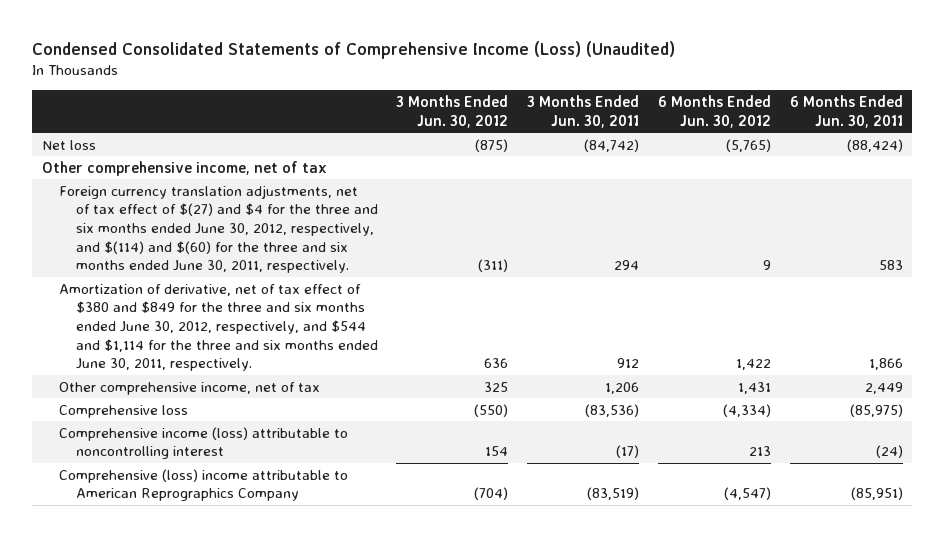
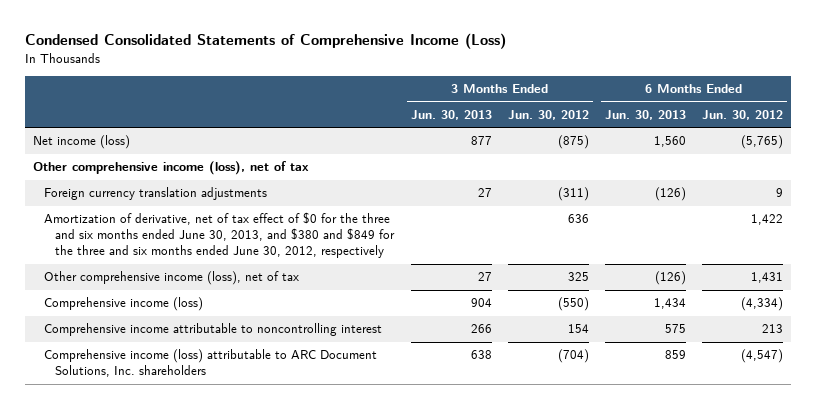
- Condensed Consolidated Statements of Comprehensive Income (Loss) (Unaudited)
+ Condensed Consolidated Statements of Comprehensive Income (Loss)
- | 3 Months Ended Jun. 30, 2012 | 3 Months Ended Jun. 30, 2011 | 6 Months Ended Jun. 30, 2012 | 6 Months Ended Jun. 30, 2011
+ | 3 Months Ended Jun. 30, 2013 | 3 Months Ended Jun. 30, 2012 | 6 Months Ended Jun. 30, 2013 | 6 Months Ended Jun. 30, 2012
- Net loss | (875) | (84,742) | (5,765) | (88,424)
- Other comprehensive income, net of tax
- Foreign currency translation adjustments, net of tax effect of $(27) and $4 for the three and six months ended June 30, 2012, respectively, and $(114) and $(60) for the three and six months ended June 30, 2011, respectively. | (311) | 294 | 9 | 583
- Amortization of derivative, net of tax effect of $380 and $849 for the three and six months ended June 30, 2012, respectively, and $544 and $1,114 for the three and six months ended June 30, 2011, respectively. | 636 | 912 | 1,422 | 1,866
- Other comprehensive income, net of tax | 325 | 1,206 | 1,431 | 2,449
- Comprehensive loss | (550) | (83,536) | (4,334) | (85,975)
- Comprehensive income (loss) attributable to noncontrolling interest | 154 | (17) | 213 | (24)
- Comprehensive (loss) income attributable to American Reprographics Company | (704) | (83,519) | (4,547) | (85,951)
+ Net income (loss) | 877 | (875) | 1,560 | (5,765)
+ Other comprehensive income (loss), net of tax
+ Foreign currency translation adjustments | 27 | (311) | (126) | 9
+ Amortization of derivative, net of tax effect of $0 for the three and six months ended June 30, 2013, and $380 and $849 for the three and six months ended June 30, 2012, respectively | | 636 | | 1,422
+ Other comprehensive income (loss), net of tax | 27 | 325 | (126) | 1,431
+ Comprehensive income (loss) | 904 | (550) | 1,434 | (4,334)
+ Comprehensive income attributable to noncontrolling interest | 266 | 154 | 575 | 213
+ Comprehensive income (loss) attributable to ARC Document Solutions, Inc. shareholders | 638 | (704) | 859 | (4,547)

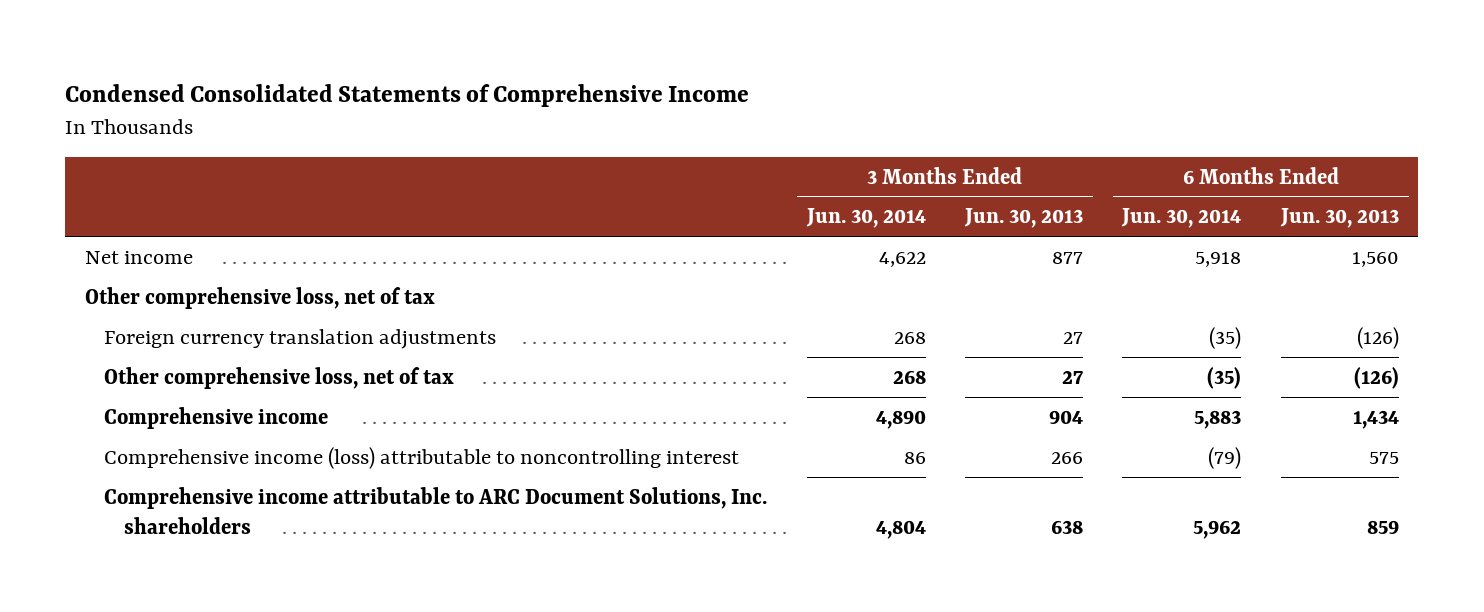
- Condensed Consolidated Statements of Comprehensive Income (Loss)
+ Condensed Consolidated Statements of Comprehensive Income
- | 3 Months Ended Jun. 30, 2013 | 3 Months Ended Jun. 30, 2012 | 6 Months Ended Jun. 30, 2013 | 6 Months Ended Jun. 30, 2012
+ | 3 Months Ended Jun. 30, 2014 | 3 Months Ended Jun. 30, 2013 | 6 Months Ended Jun. 30, 2014 | 6 Months Ended Jun. 30, 2013
- Net income (loss) | 877 | (875) | 1,560 | (5,765)
- Other comprehensive income (loss), net of tax
+ Net income | 4,622 | 877 | 5,918 | 1,560
+ Other comprehensive loss, net of tax
- Amortization of derivative, net of tax effect of $0 for the three and six months ended June 30, 2013, and $380 and $849 for the three and six months ended June 30, 2012, respectively | | 636 | | 1,422
- Other comprehensive income (loss), net of tax | 27 | 325 | (126) | 1,431
- Comprehensive income (loss) | 904 | (550) | 1,434 | (4,334)
- Comprehensive income attributable to noncontrolling interest | 266 | 154 | 575 | 213
- Comprehensive income (loss) attributable to ARC Document Solutions, Inc. shareholders | 638 | (704) | 859 | (4,547)
+ Other comprehensive loss, net of tax | 268 | 27 | (35) | (126)
+ Comprehensive income | 4,890 | 904 | 5,883 | 1,434
+ Comprehensive income (loss) attributable to noncontrolling interest | 86 | 266 | (79) | 575
+ Comprehensive income attributable to ARC Document Solutions, Inc. shareholders | 4,804 | 638 | 5,962 | 859

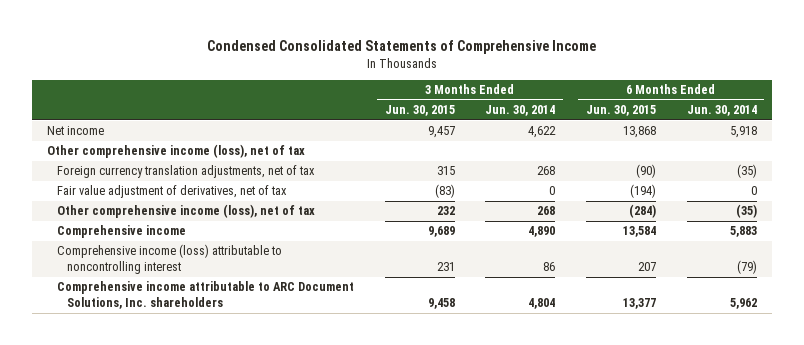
- | 3 Months Ended Jun. 30, 2014 | 3 Months Ended Jun. 30, 2013 | 6 Months Ended Jun. 30, 2014 | 6 Months Ended Jun. 30, 2013
+ | 3 Months Ended Jun. 30, 2015 | 3 Months Ended Jun. 30, 2014 | 6 Months Ended Jun. 30, 2015 | 6 Months Ended Jun. 30, 2014
- Other comprehensive loss, net of tax
- Foreign currency translation adjustments | 268 | 27 | (35) | (126)
- Other comprehensive loss, net of tax | 268 | 27 | (35) | (126)
+ Other comprehensive income (loss), net of tax
+ Foreign currency translation adjustments, net of tax | 315 | 268 | (90) | (35)
+ Fair value adjustment of derivatives, net of tax | (83) | 0 | (194) | 0
+ Other comprehensive income (loss), net of tax | 232 | 268 | (284) | (35)

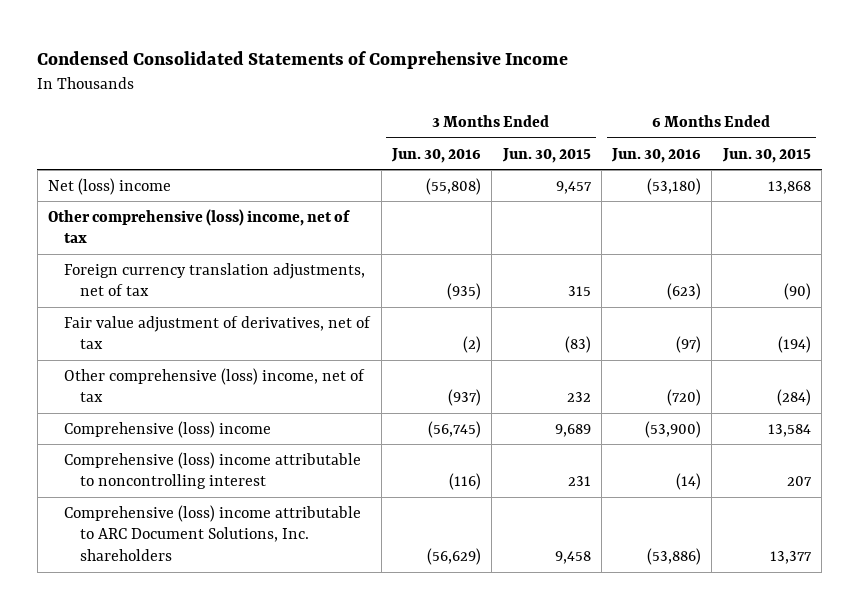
- | 3 Months Ended Jun. 30, 2015 | 3 Months Ended Jun. 30, 2014 | 6 Months Ended Jun. 30, 2015 | 6 Months Ended Jun. 30, 2014
+ | 3 Months Ended Jun. 30, 2016 | 3 Months Ended Jun. 30, 2015 | 6 Months Ended Jun. 30, 2016 | 6 Months Ended Jun. 30, 2015
- Net income | 9,457 | 4,622 | 13,868 | 5,918
- Other comprehensive income (loss), net of tax
+ Net (loss) income | (55,808) | 9,457 | (53,180) | 13,868
+ Other comprehensive (loss) income, net of tax
- Other comprehensive income (loss), net of tax | 232 | 268 | (284) | (35)
- Comprehensive income | 9,689 | 4,890 | 13,584 | 5,883
- Comprehensive income (loss) attributable to noncontrolling interest | 231 | 86 | 207 | (79)
- Comprehensive income attributable to ARC Document Solutions, Inc. shareholders | 9,458 | 4,804 | 13,377 | 5,962
+ Other comprehensive (loss) income, net of tax | (937) | 232 | (720) | (284)
+ Comprehensive (loss) income | (56,745) | 9,689 | (53,900) | 13,584
+ Comprehensive (loss) income attributable to noncontrolling interest | (116) | 231 | (14) | 207
+ Comprehensive (loss) income attributable to ARC Document Solutions, Inc. shareholders | (56,629) | 9,458 | (53,886) | 13,377

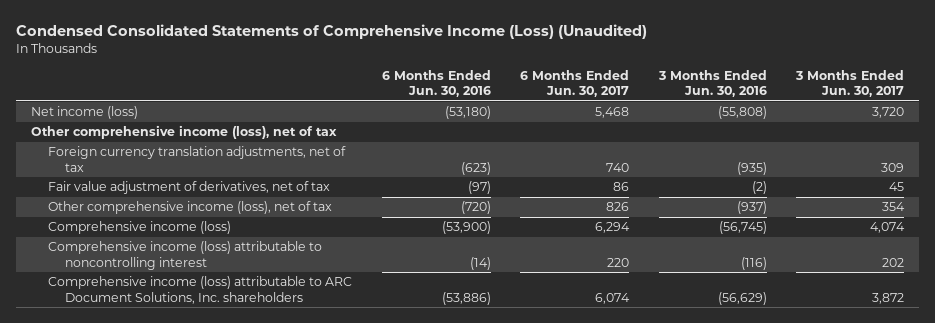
- Condensed Consolidated Statements of Comprehensive Income
+ Condensed Consolidated Statements of Comprehensive Income (Loss) (Unaudited)
- | 3 Months Ended Jun. 30, 2016 | 3 Months Ended Jun. 30, 2015 | 6 Months Ended Jun. 30, 2016 | 6 Months Ended Jun. 30, 2015
+ | 6 Months Ended Jun. 30, 2016 | 6 Months Ended Jun. 30, 2017 | 3 Months Ended Jun. 30, 2016 | 3 Months Ended Jun. 30, 2017
- Net (loss) income | (55,808) | 9,457 | (53,180) | 13,868
- Other comprehensive (loss) income, net of tax
+ Net income (loss) | (53,180) | 5,468 | (55,808) | 3,720
+ Other comprehensive income (loss), net of tax
- Other comprehensive (loss) income, net of tax | (937) | 232 | (720) | (284)
- Comprehensive (loss) income | (56,745) | 9,689 | (53,900) | 13,584
- Comprehensive (loss) income attributable to noncontrolling interest | (116) | 231 | (14) | 207
- Comprehensive (loss) income attributable to ARC Document Solutions, Inc. shareholders | (56,629) | 9,458 | (53,886) | 13,377
+ Other comprehensive income (loss), net of tax | (720) | 826 | (937) | 354
+ Comprehensive income (loss) | (53,900) | 6,294 | (56,745) | 4,074
+ Comprehensive income (loss) attributable to noncontrolling interest | (14) | 220 | (116) | 202
+ Comprehensive income (loss) attributable to ARC Document Solutions, Inc. shareholders | (53,886) | 6,074 | (56,629) | 3,872

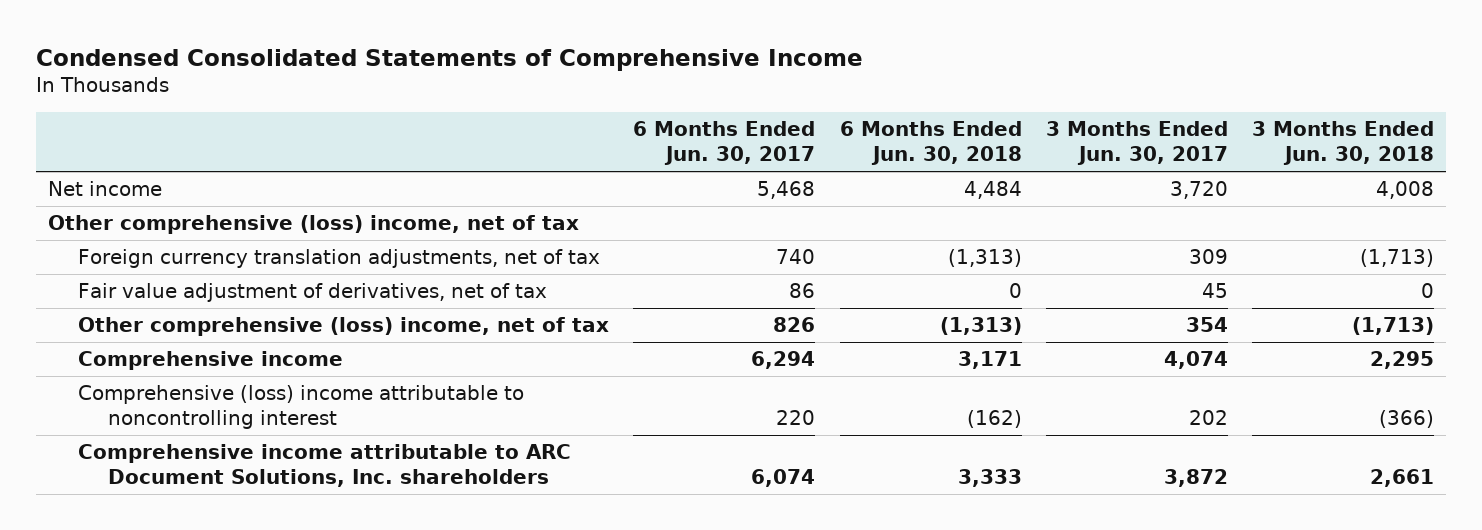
- Condensed Consolidated Statements of Comprehensive Income (Loss) (Unaudited)
+ Condensed Consolidated Statements of Comprehensive Income
- | 6 Months Ended Jun. 30, 2016 | 6 Months Ended Jun. 30, 2017 | 3 Months Ended Jun. 30, 2016 | 3 Months Ended Jun. 30, 2017
+ | 6 Months Ended Jun. 30, 2017 | 6 Months Ended Jun. 30, 2018 | 3 Months Ended Jun. 30, 2017 | 3 Months Ended Jun. 30, 2018
- Net income (loss) | (53,180) | 5,468 | (55,808) | 3,720
- Other comprehensive income (loss), net of tax
+ Net income | 5,468 | 4,484 | 3,720 | 4,008
+ Other comprehensive (loss) income, net of tax
- Other comprehensive income (loss), net of tax | (720) | 826 | (937) | 354
- Comprehensive income (loss) | (53,900) | 6,294 | (56,745) | 4,074
- Comprehensive income (loss) attributable to noncontrolling interest | (14) | 220 | (116) | 202
- Comprehensive income (loss) attributable to ARC Document Solutions, Inc. shareholders | (53,886) | 6,074 | (56,629) | 3,872
+ Other comprehensive (loss) income, net of tax | 826 | (1,313) | 354 | (1,713)
+ Comprehensive income | 6,294 | 3,171 | 4,074 | 2,295
+ Comprehensive (loss) income attributable to noncontrolling interest | 220 | (162) | 202 | (366)
+ Comprehensive income attributable to ARC Document Solutions, Inc. shareholders | 6,074 | 3,333 | 3,872 | 2,661

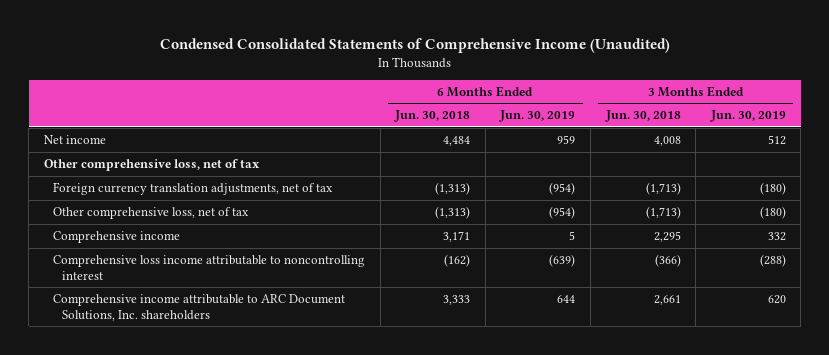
- Condensed Consolidated Statements of Comprehensive Income
+ Condensed Consolidated Statements of Comprehensive Income (Unaudited)
- | 6 Months Ended Jun. 30, 2017 | 6 Months Ended Jun. 30, 2018 | 3 Months Ended Jun. 30, 2017 | 3 Months Ended Jun. 30, 2018
+ | 6 Months Ended Jun. 30, 2018 | 6 Months Ended Jun. 30, 2019 | 3 Months Ended Jun. 30, 2018 | 3 Months Ended Jun. 30, 2019
- Other comprehensive (loss) income, net of tax
+ Other comprehensive loss, net of tax
- Fair value adjustment of derivatives, net of tax | 86 | 0 | 45 | 0
- Other comprehensive (loss) income, net of tax | 826 | (1,313) | 354 | (1,713)
+ Other comprehensive loss, net of tax | (1,313) | (954) | (1,713) | (180)
- Comprehensive (loss) income attributable to noncontrolling interest | 220 | (162) | 202 | (366)
+ Comprehensive loss income attributable to noncontrolling interest | (162) | (639) | (366) | (288)

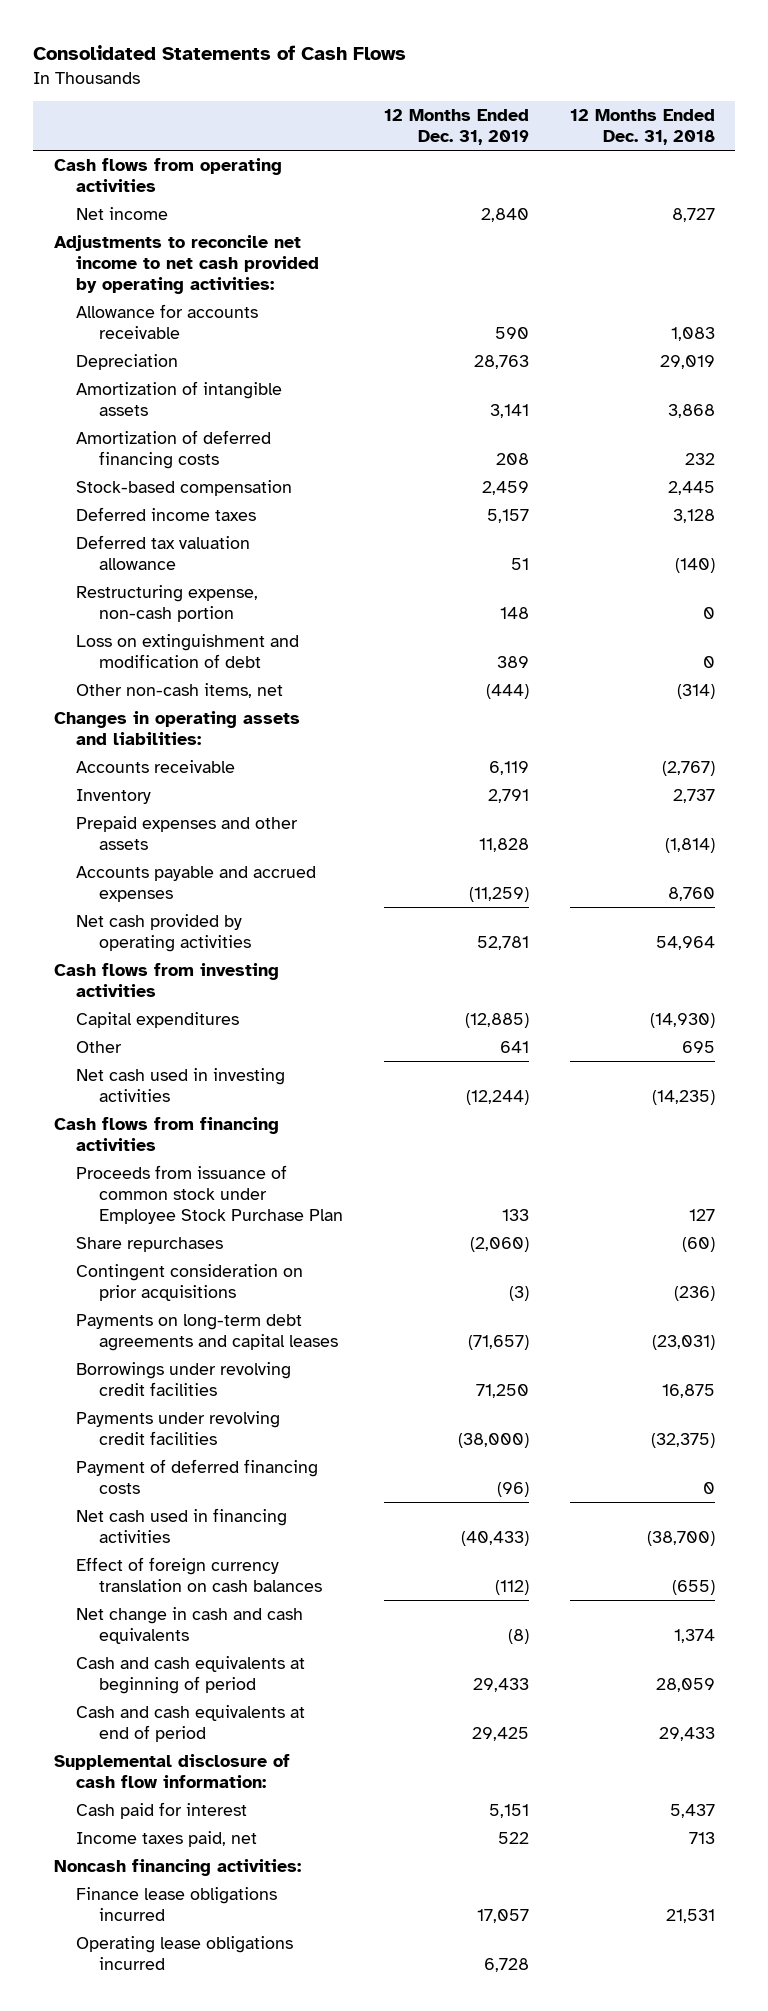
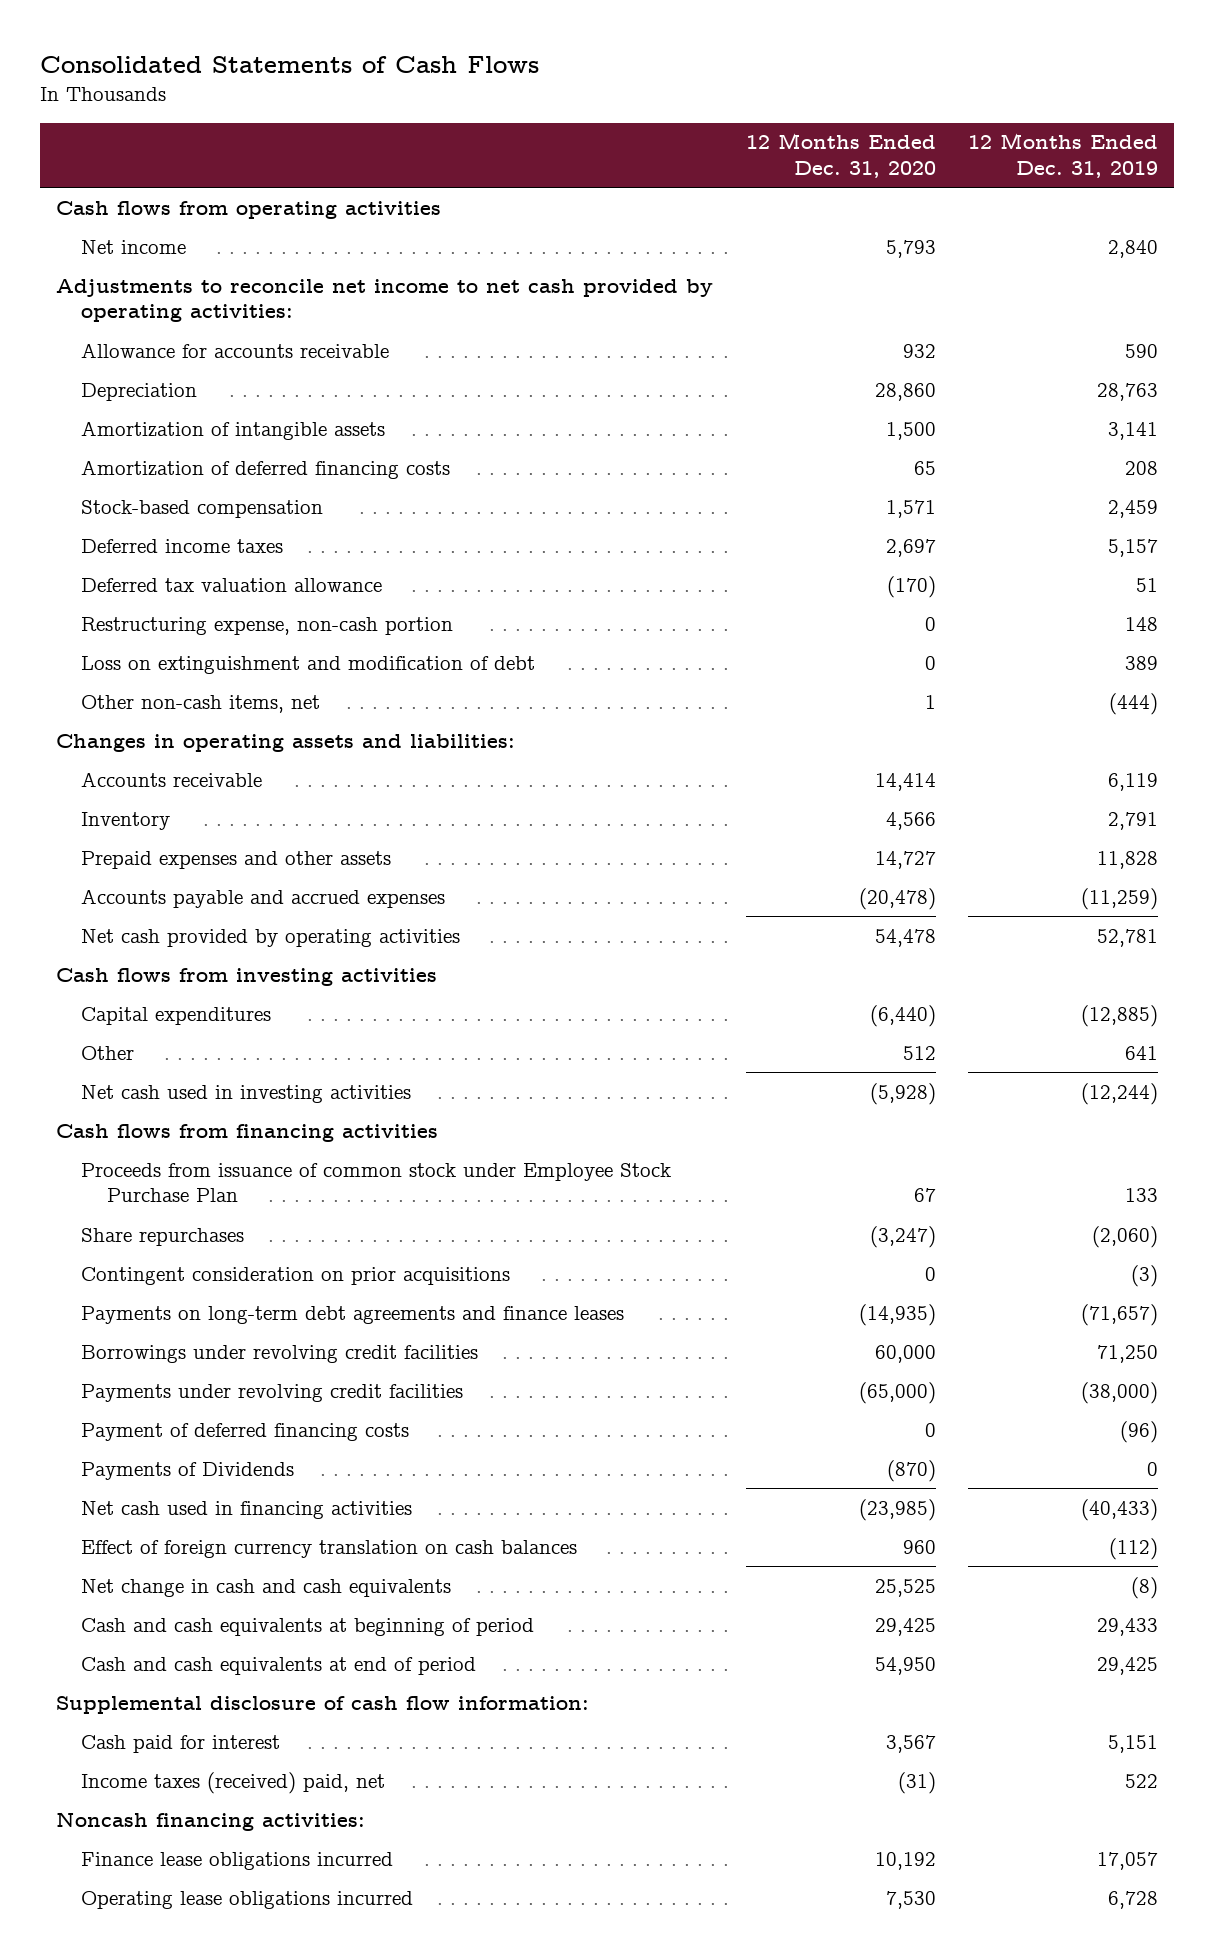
- | 12 Months Ended Dec. 31, 2019 | 12 Months Ended Dec. 31, 2018
+ | 12 Months Ended Dec. 31, 2020 | 12 Months Ended Dec. 31, 2019
- Payments on long-term debt agreements and capital leases | (71,657) | (23,031)
+ Payments on long-term debt agreements and finance leases | (14,935) | (71,657)
+ Payments of Dividends | (870) | 0
- Income taxes paid, net | 522 | 713
+ Income taxes (received) paid, net | (31) | 522

